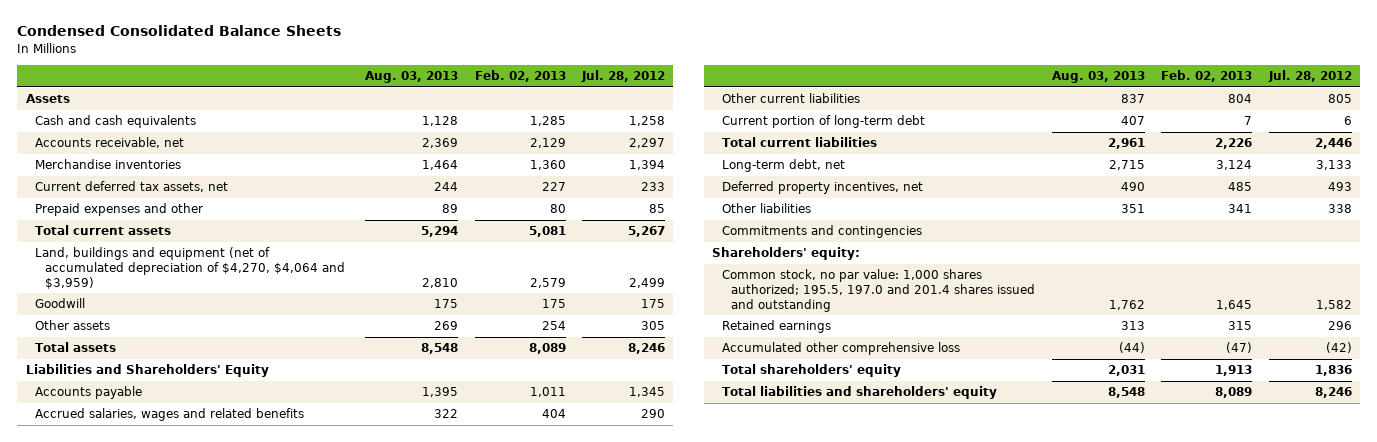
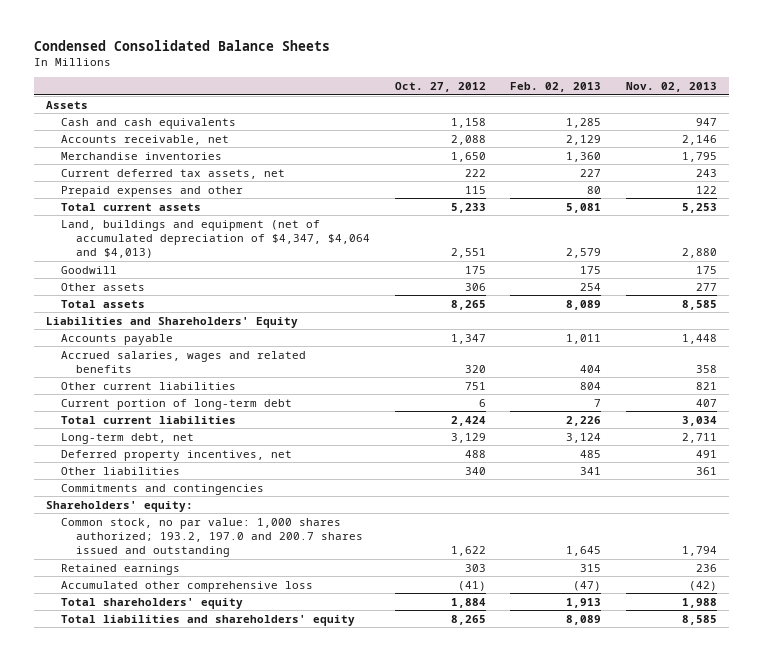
- | Aug. 03, 2013 | Feb. 02, 2013 | Jul. 28, 2012
+ | Oct. 27, 2012 | Feb. 02, 2013 | Nov. 02, 2013
- Land, buildings and equipment (net of accumulated depreciation of $4,270, $4,064 and $3,959) | 2,810 | 2,579 | 2,499
+ Land, buildings and equipment (net of accumulated depreciation of $4,347, $4,064 and $4,013) | 2,551 | 2,579 | 2,880
- Common stock, no par value: 1,000 shares authorized; 195.5, 197.0 and 201.4 shares issued and outstanding | 1,762 | 1,645 | 1,582
+ Common stock, no par value: 1,000 shares authorized; 193.2, 197.0 and 200.7 shares issued and outstanding | 1,622 | 1,645 | 1,794

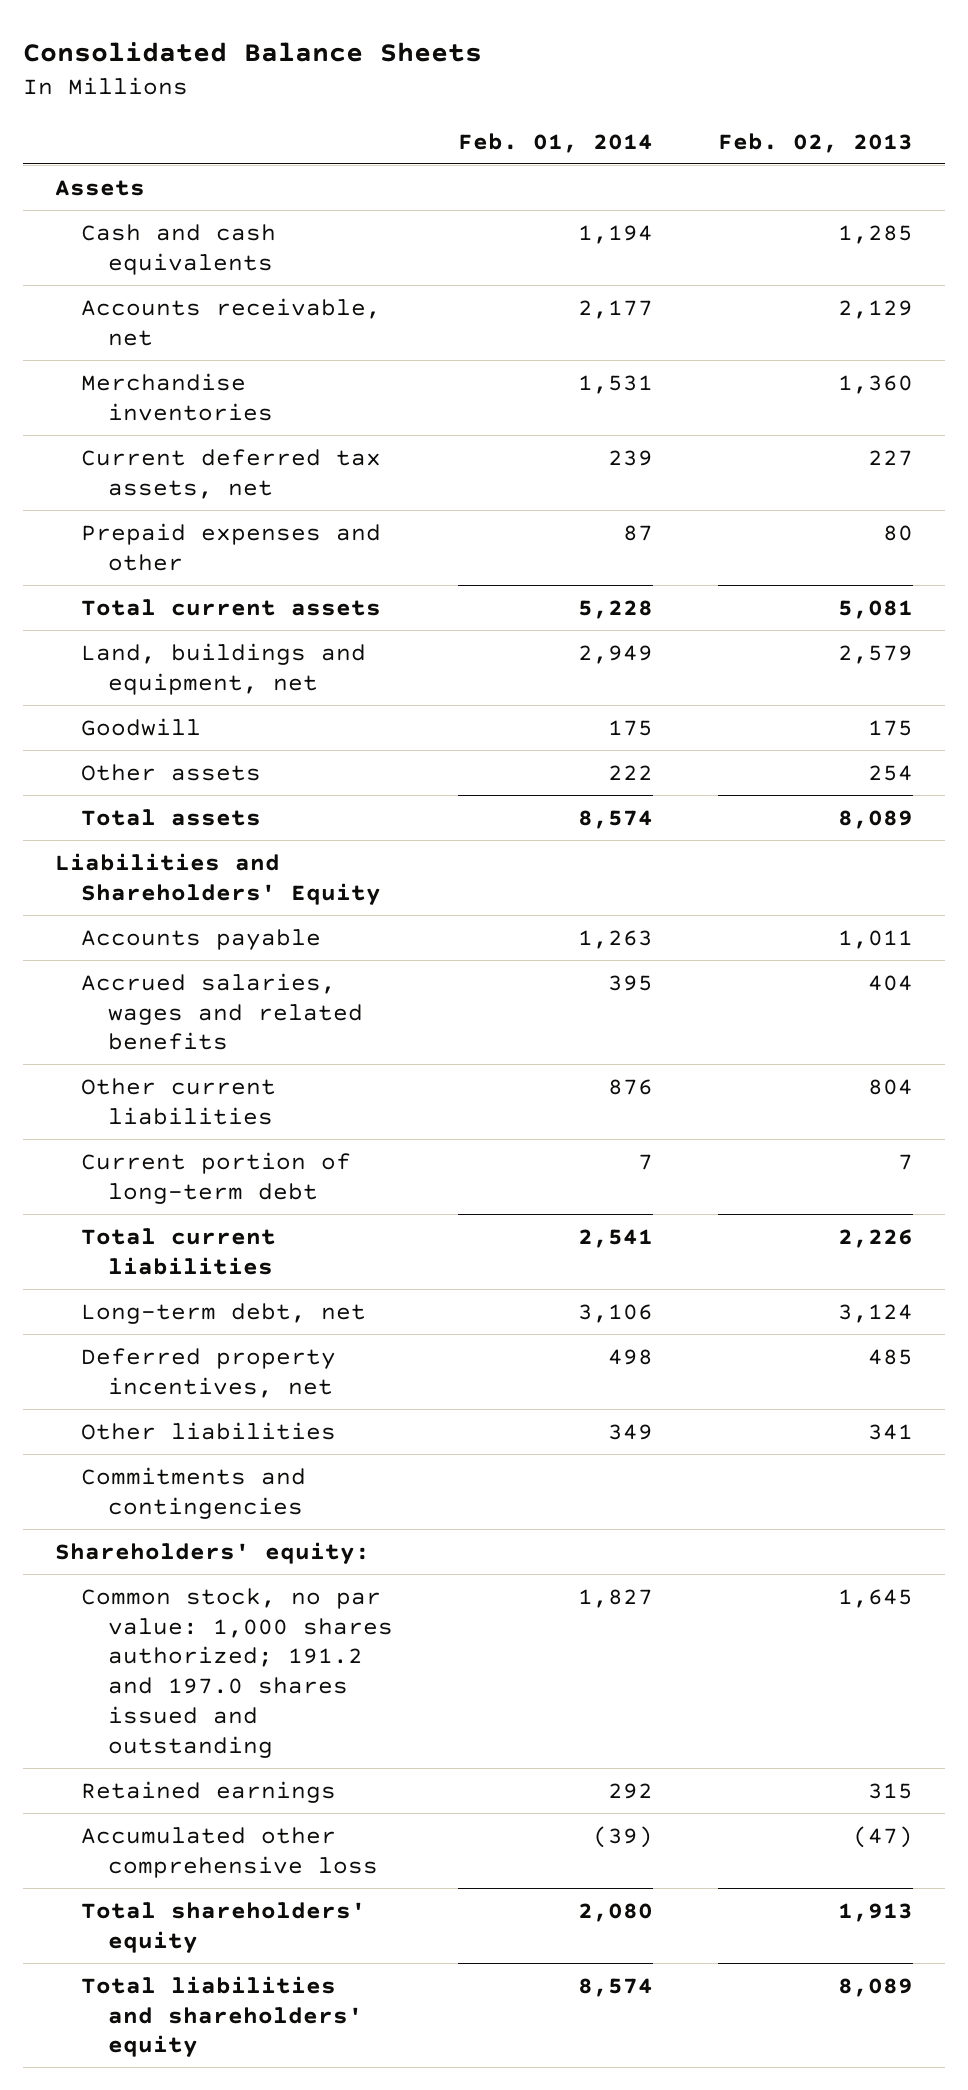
- Condensed Consolidated Balance Sheets
+ Consolidated Balance Sheets
- | Oct. 27, 2012 | Feb. 02, 2013 | Nov. 02, 2013
+ | Feb. 01, 2014 | Feb. 02, 2013
- Land, buildings and equipment (net of accumulated depreciation of $4,347, $4,064 and $4,013) | 2,551 | 2,579 | 2,880
+ Land, buildings and equipment, net | 2,949 | 2,579
- Common stock, no par value: 1,000 shares authorized; 193.2, 197.0 and 200.7 shares issued and outstanding | 1,622 | 1,645 | 1,794
+ Common stock, no par value: 1,000 shares authorized; 191.2 and 197.0 shares issued and outstanding | 1,827 | 1,645

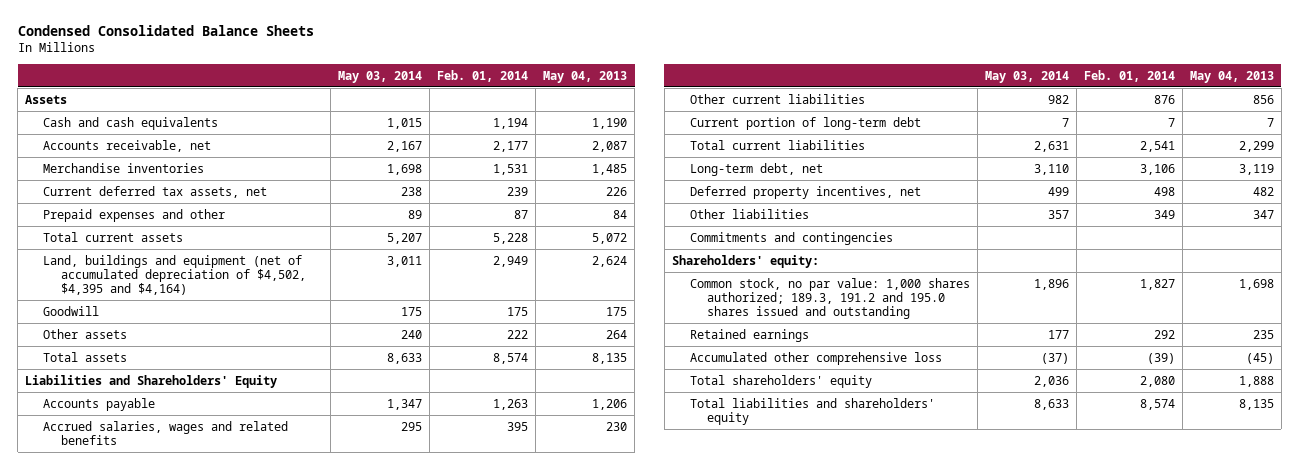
- Consolidated Balance Sheets
+ Condensed Consolidated Balance Sheets
- | Feb. 01, 2014 | Feb. 02, 2013
+ | May 03, 2014 | Feb. 01, 2014 | May 04, 2013
- Land, buildings and equipment, net | 2,949 | 2,579
+ Land, buildings and equipment (net of accumulated depreciation of $4,502, $4,395 and $4,164) | 3,011 | 2,949 | 2,624
- Common stock, no par value: 1,000 shares authorized; 191.2 and 197.0 shares issued and outstanding | 1,827 | 1,645
+ Common stock, no par value: 1,000 shares authorized; 189.3, 191.2 and 195.0 shares issued and outstanding | 1,896 | 1,827 | 1,698

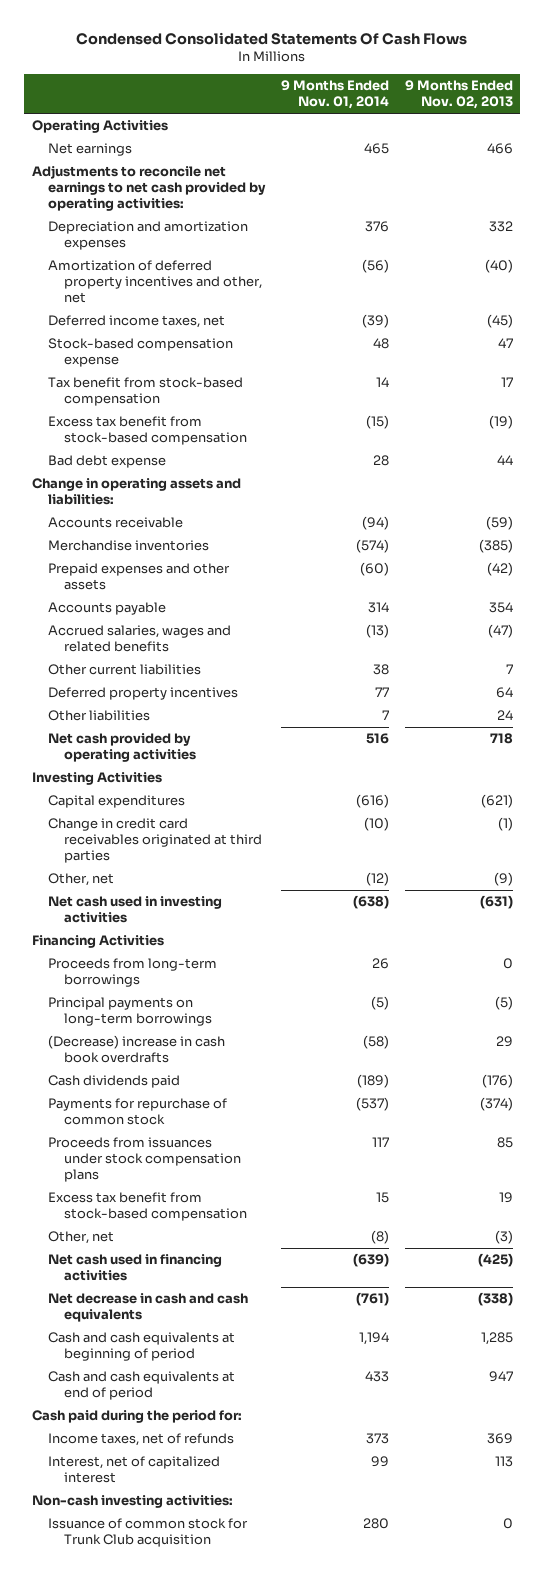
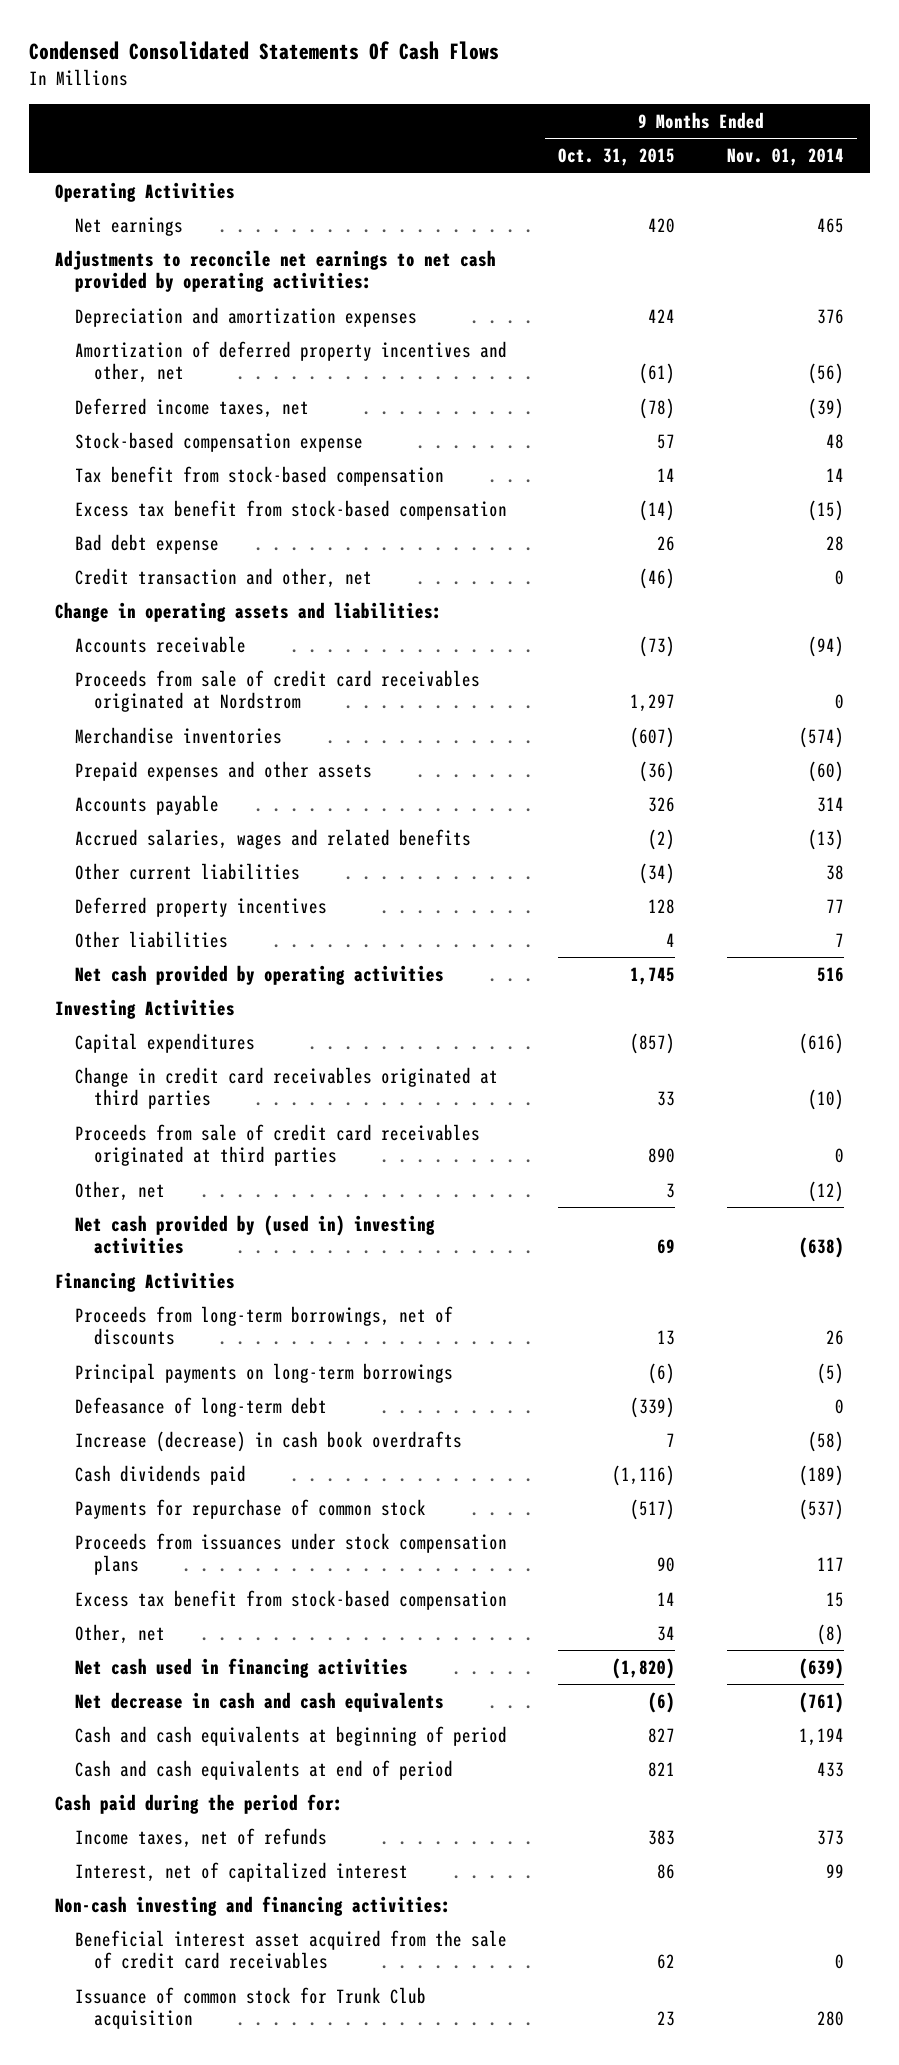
- | 9 Months Ended Nov. 01, 2014 | 9 Months Ended Nov. 02, 2013
+ | 9 Months Ended Oct. 31, 2015 | 9 Months Ended Nov. 01, 2014
+ Credit transaction and other, net | (46) | 0
+ Proceeds from sale of credit card receivables originated at Nordstrom | 1,297 | 0
+ Proceeds from sale of credit card receivables originated at third parties | 890 | 0
- Net cash used in investing activities | (638) | (631)
+ Net cash provided by (used in) investing activities | 69 | (638)
- Proceeds from long-term borrowings | 26 | 0
+ Proceeds from long-term borrowings, net of discounts | 13 | 26
- (Decrease) increase in cash book overdrafts | (58) | 29
+ Defeasance of long-term debt | (339) | 0
+ Increase (decrease) in cash book overdrafts | 7 | (58)
- Non-cash investing activities:
+ Non-cash investing and financing activities:
+ Beneficial interest asset acquired from the sale of credit card receivables | 62 | 0

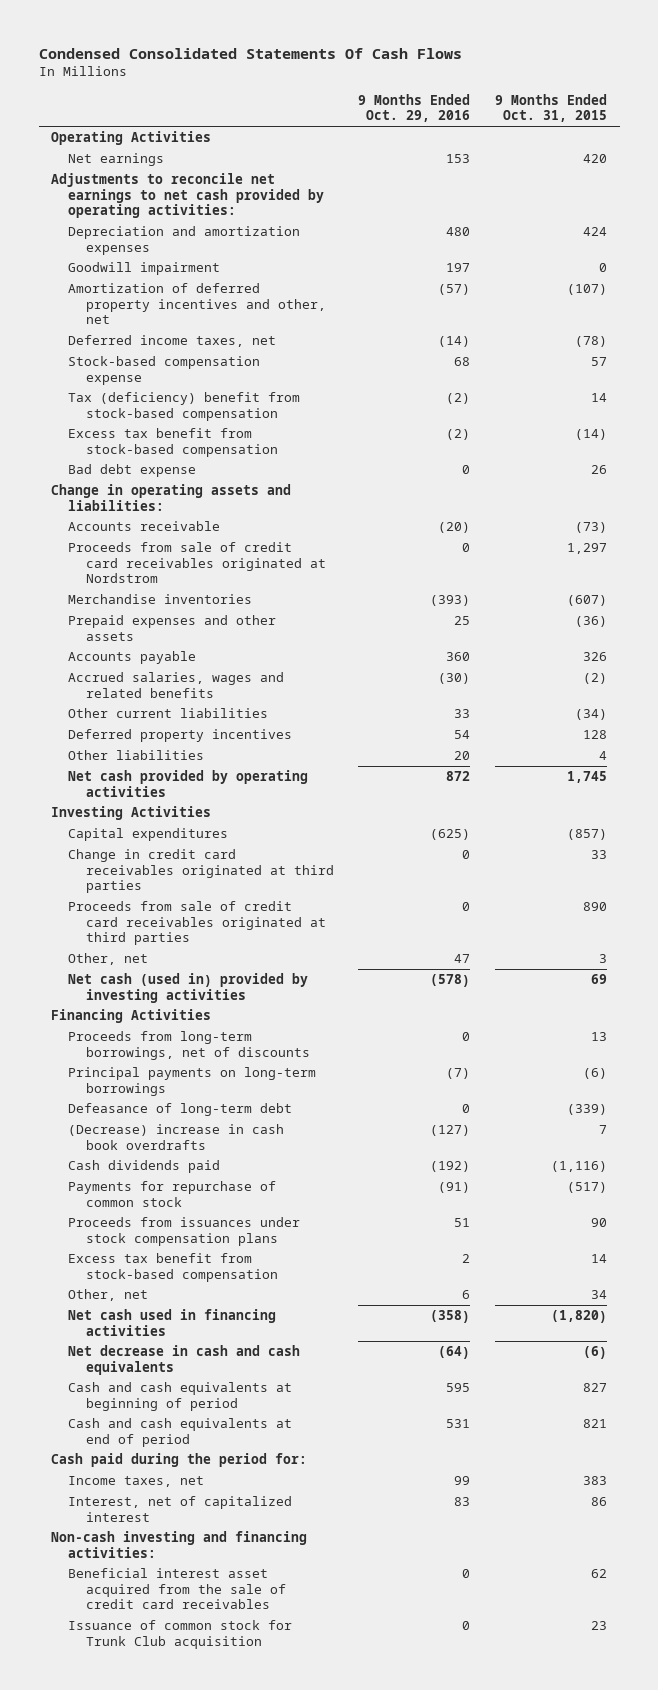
- | 9 Months Ended Oct. 31, 2015 | 9 Months Ended Nov. 01, 2014
+ | 9 Months Ended Oct. 29, 2016 | 9 Months Ended Oct. 31, 2015
- Amortization of deferred property incentives and other, net | (61) | (56)
+ Goodwill impairment | 197 | 0
+ Amortization of deferred property incentives and other, net | (57) | (107)
- Tax benefit from stock-based compensation | 14 | 14
+ Tax (deficiency) benefit from stock-based compensation | (2) | 14
- Credit transaction and other, net | (46) | 0
- Net cash provided by (used in) investing activities | 69 | (638)
+ Net cash (used in) provided by investing activities | (578) | 69
- Increase (decrease) in cash book overdrafts | 7 | (58)
+ (Decrease) increase in cash book overdrafts | (127) | 7
- Income taxes, net of refunds | 383 | 373
+ Income taxes, net | 99 | 383

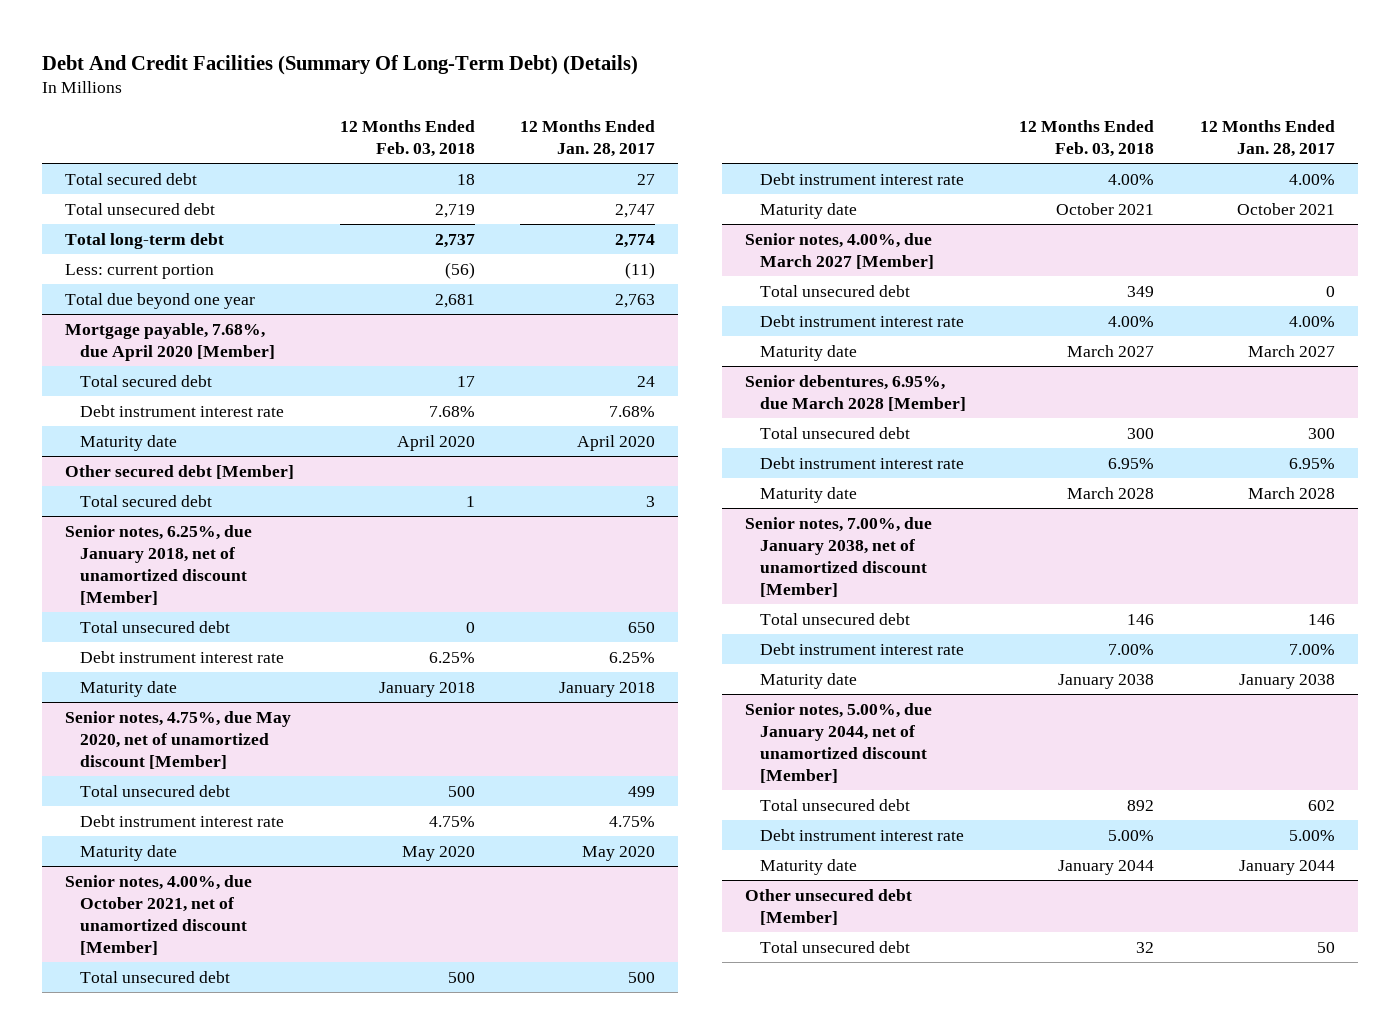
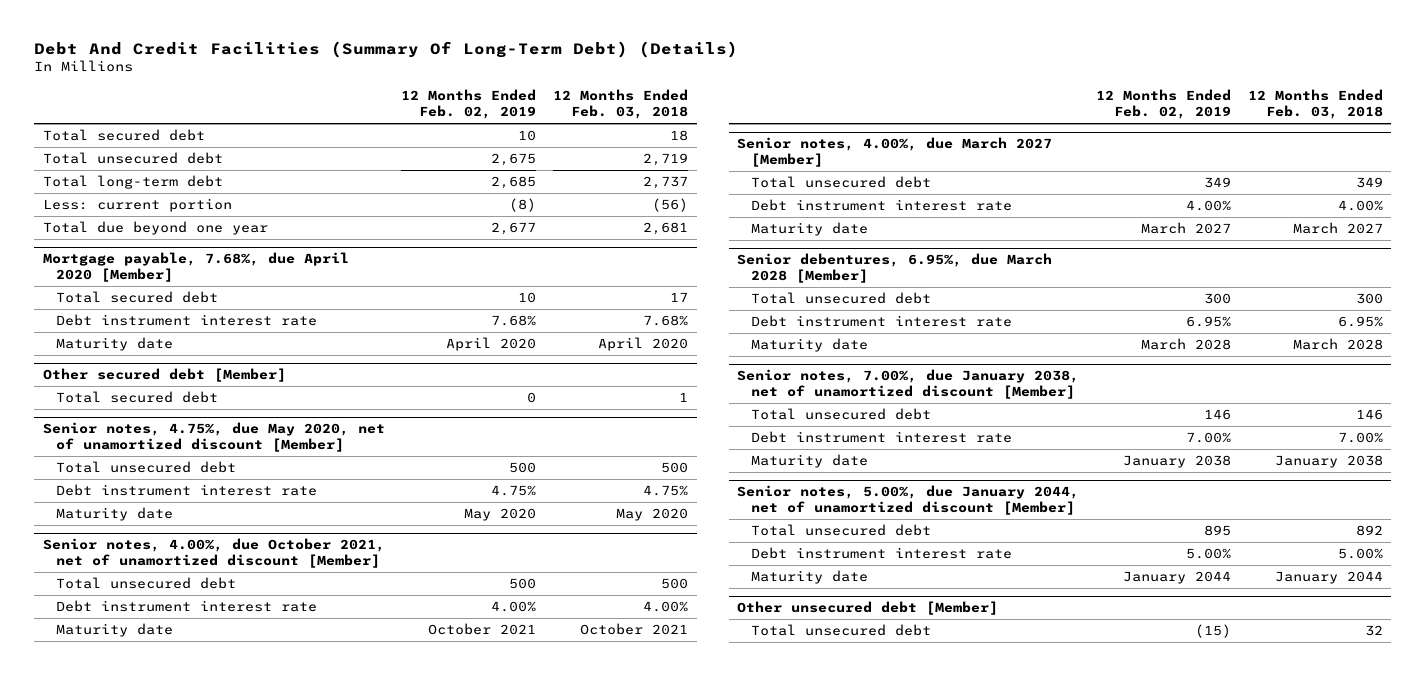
- | 12 Months Ended Feb. 03, 2018 | 12 Months Ended Jan. 28, 2017
+ | 12 Months Ended Feb. 02, 2019 | 12 Months Ended Feb. 03, 2018
- Senior notes, 6.25%, due January 2018, net of unamortized discount [Member]
- Total unsecured debt | 0 | 650
- Debt instrument interest rate | 6.25% | 6.25%
- Maturity date | January 2018 | January 2018

